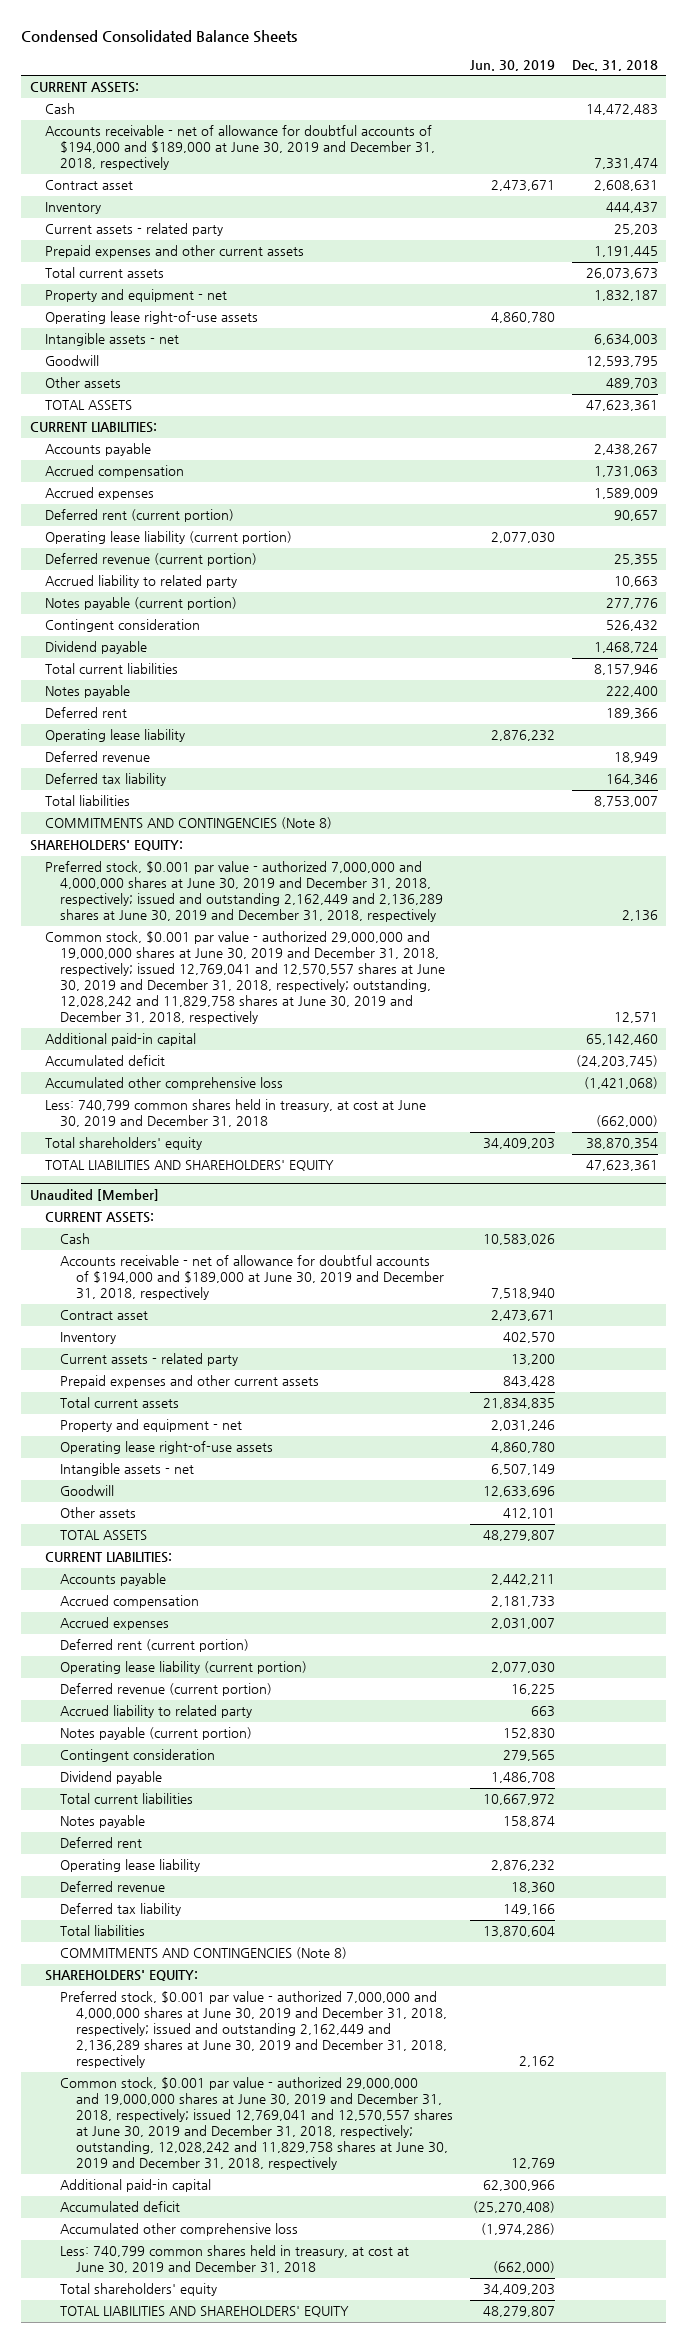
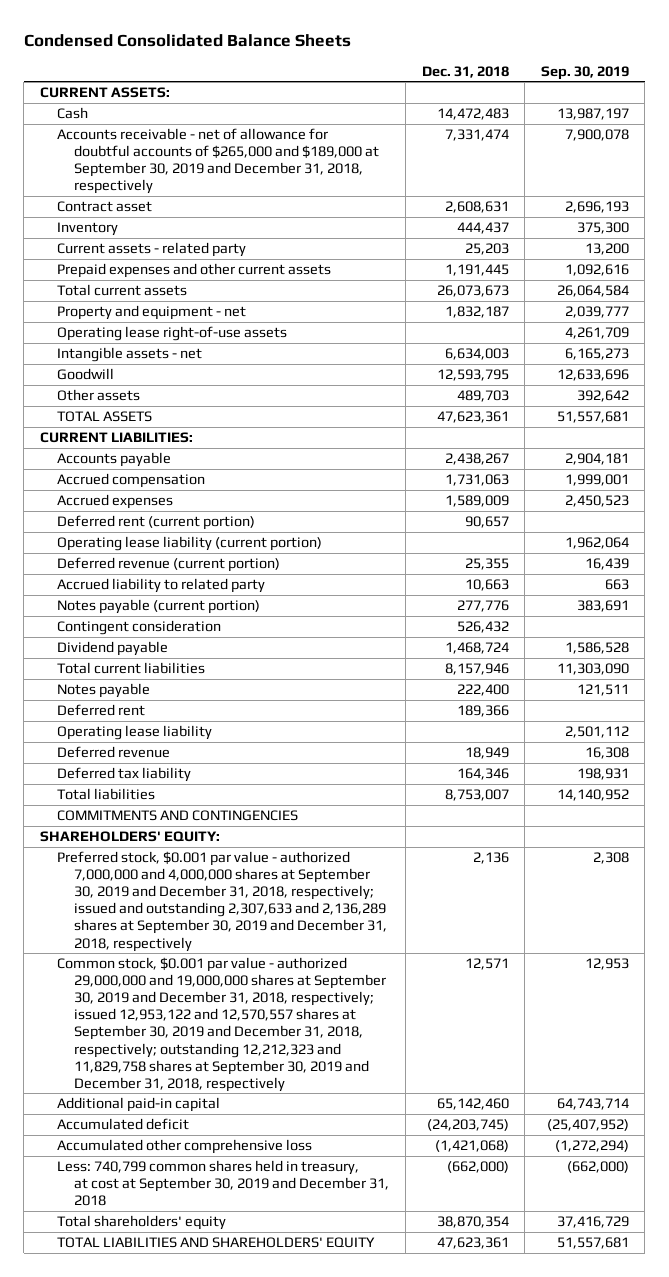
- | Jun. 30, 2019 | Dec. 31, 2018
+ | Dec. 31, 2018 | Sep. 30, 2019
- Accounts receivable - net of allowance for doubtful accounts of $194,000 and $189,000 at June 30, 2019 and December 31, 2018, respectively | | 7,331,474
+ Accounts receivable - net of allowance for doubtful accounts of $265,000 and $189,000 at September 30, 2019 and December 31, 2018, respectively | 7,331,474 | 7,900,078
- COMMITMENTS AND CONTINGENCIES (Note 8)
+ COMMITMENTS AND CONTINGENCIES
- Preferred stock, $0.001 par value - authorized 7,000,000 and 4,000,000 shares at June 30, 2019 and December 31, 2018, respectively; issued and outstanding 2,162,449 and 2,136,289 shares at June 30, 2019 and December 31, 2018, respectively | | 2,136
- Common stock, $0.001 par value - authorized 29,000,000 and 19,000,000 shares at June 30, 2019 and December 31, 2018, respectively; issued 12,769,041 and 12,570,557 shares at June 30, 2019 and December 31, 2018, respectively; outstanding, 12,028,242 and 11,829,758 shares at June 30, 2019 and December 31, 2018, respectively | | 12,571
+ Preferred stock, $0.001 par value - authorized 7,000,000 and 4,000,000 shares at September 30, 2019 and December 31, 2018, respectively; issued and outstanding 2,307,633 and 2,136,289 shares at September 30, 2019 and December 31, 2018, respectively | 2,136 | 2,308
+ Common stock, $0.001 par value - authorized 29,000,000 and 19,000,000 shares at September 30, 2019 and December 31, 2018, respectively; issued 12,953,122 and 12,570,557 shares at September 30, 2019 and December 31, 2018, respectively; outstanding 12,212,323 and 11,829,758 shares at September 30, 2019 and December 31, 2018, respectively | 12,571 | 12,953
- Less: 740,799 common shares held in treasury, at cost at June 30, 2019 and December 31, 2018 | | (662,000)
+ Less: 740,799 common shares held in treasury, at cost at September 30, 2019 and December 31, 2018 | (662,000) | (662,000)
- Unaudited [Member]
- CURRENT ASSETS:
- Cash | 10,583,026 |
- Accounts receivable - net of allowance for doubtful accounts of $194,000 and $189,000 at June 30, 2019 and December 31, 2018, respectively | 7,518,940 |
- Contract asset | 2,473,671 |
- Inventory | 402,570 |
- Current assets - related party | 13,200 |
- Prepaid expenses and other current assets | 843,428 |
- Total current assets | 21,834,835 |
- Property and equipment - net | 2,031,246 |
- Operating lease right-of-use assets | 4,860,780 |
- Intangible assets - net | 6,507,149 |
- Goodwill | 12,633,696 |
- Other assets | 412,101 |
- TOTAL ASSETS | 48,279,807 |
- CURRENT LIABILITIES:
- Accounts payable | 2,442,211 |
- Accrued compensation | 2,181,733 |
- Accrued expenses | 2,031,007 |
- Deferred rent (current portion)
- Operating lease liability (current portion) | 2,077,030 |
- Deferred revenue (current portion) | 16,225 |
- Accrued liability to related party | 663 |
- Notes payable (current portion) | 152,830 |
- Contingent consideration | 279,565 |
- Dividend payable | 1,486,708 |
- Total current liabilities | 10,667,972 |
- Notes payable | 158,874 |
- Deferred rent
- Operating lease liability | 2,876,232 |
- Deferred revenue | 18,360 |
- Deferred tax liability | 149,166 |
- Total liabilities | 13,870,604 |
- COMMITMENTS AND CONTINGENCIES (Note 8)
- SHAREHOLDERS' EQUITY:
- Preferred stock, $0.001 par value - authorized 7,000,000 and 4,000,000 shares at June 30, 2019 and December 31, 2018, respectively; issued and outstanding 2,162,449 and 2,136,289 shares at June 30, 2019 and December 31, 2018, respectively | 2,162 |
- Common stock, $0.001 par value - authorized 29,000,000 and 19,000,000 shares at June 30, 2019 and December 31, 2018, respectively; issued 12,769,041 and 12,570,557 shares at June 30, 2019 and December 31, 2018, respectively; outstanding, 12,028,242 and 11,829,758 shares at June 30, 2019 and December 31, 2018, respectively | 12,769 |
- Additional paid-in capital | 62,300,966 |
- Accumulated deficit | (25,270,408) |
- Accumulated other comprehensive loss | (1,974,286) |
- Less: 740,799 common shares held in treasury, at cost at June 30, 2019 and December 31, 2018 | (662,000) |
- Total shareholders' equity | 34,409,203 |
- TOTAL LIABILITIES AND SHAREHOLDERS' EQUITY | 48,279,807 |

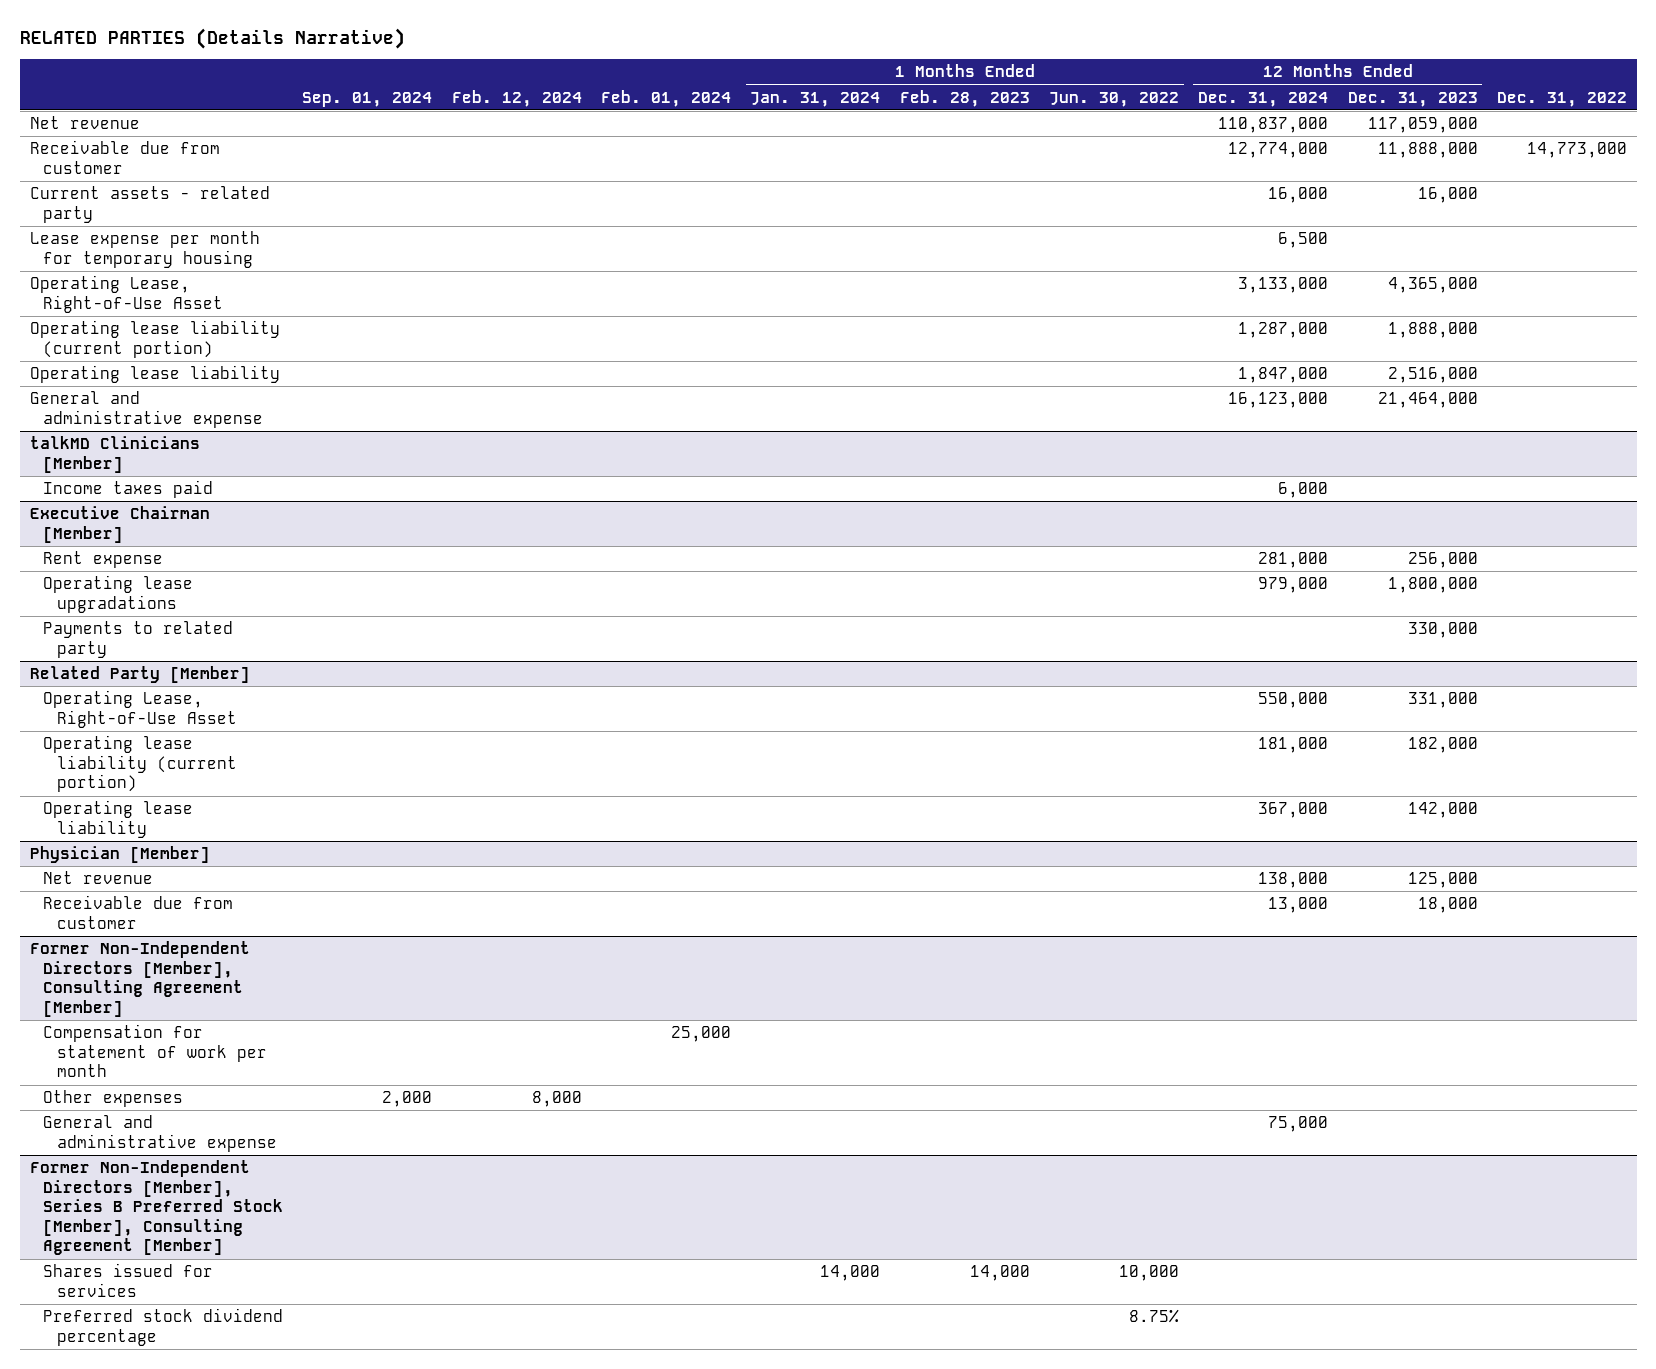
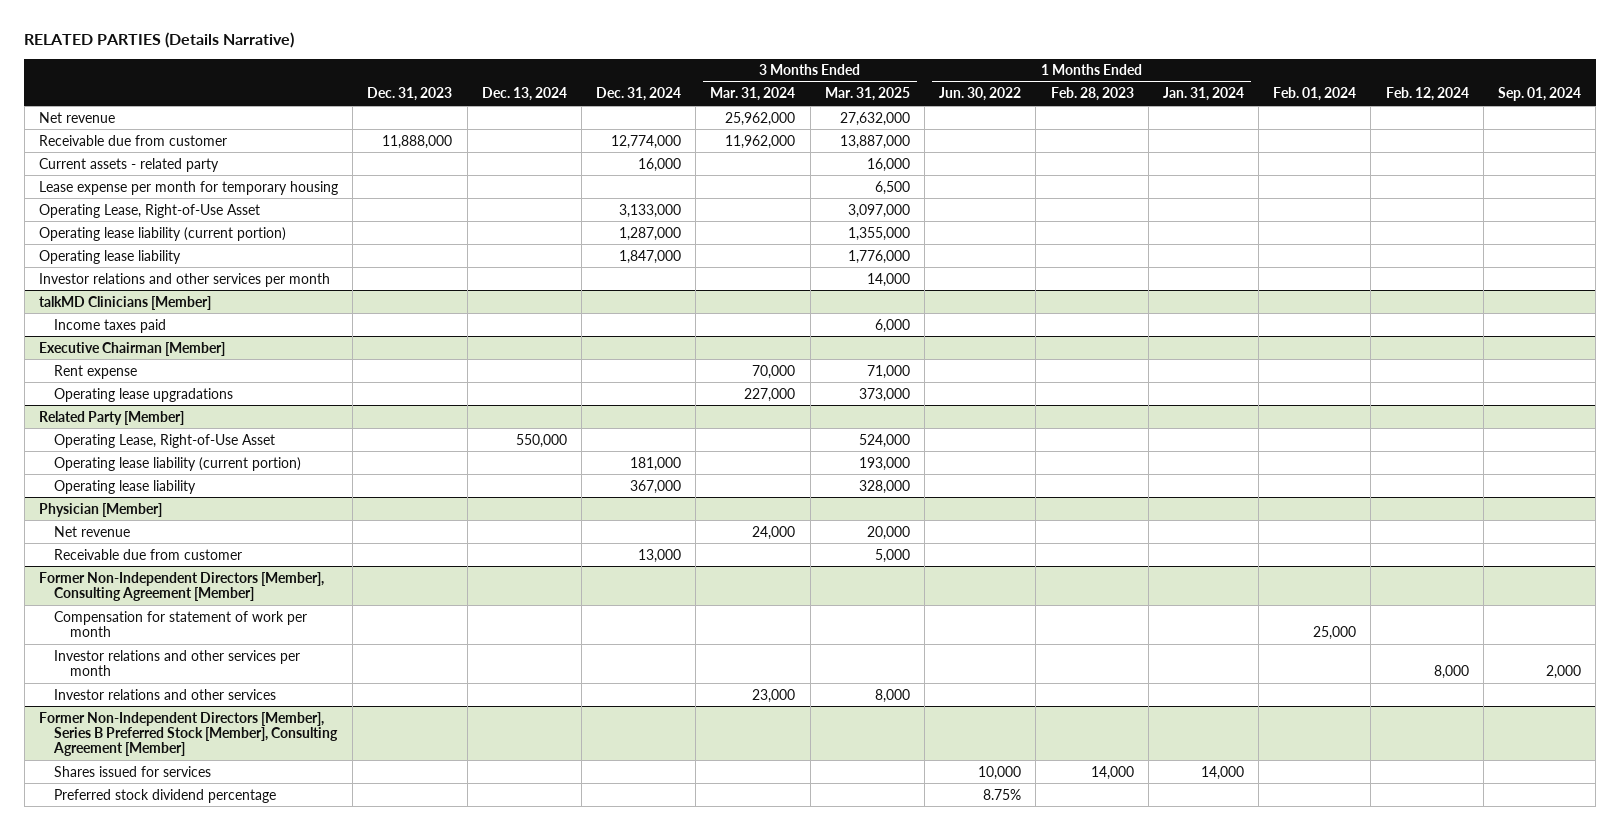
- | Sep. 01, 2024 | Feb. 12, 2024 | Feb. 01, 2024 | 1 Months Ended Jan. 31, 2024 | 1 Months Ended Feb. 28, 2023 | 1 Months Ended Jun. 30, 2022 | 12 Months Ended Dec. 31, 2024 | 12 Months Ended Dec. 31, 2023 | Dec. 31, 2022
+ | Dec. 31, 2023 | Dec. 13, 2024 | Dec. 31, 2024 | 3 Months Ended Mar. 31, 2024 | 3 Months Ended Mar. 31, 2025 | 1 Months Ended Jun. 30, 2022 | 1 Months Ended Feb. 28, 2023 | 1 Months Ended Jan. 31, 2024 | Feb. 01, 2024 | Feb. 12, 2024 | Sep. 01, 2024
- General and administrative expense | | | | | | | 16,123,000 | 21,464,000 |
+ Investor relations and other services per month | | | | | 14,000 | | | | | |
@ Executive Chairman [Member]
- Payments to related party | | | | | | | | 330,000 |
@ Former Non-Independent Directors [Member], Consulting Agreement [Member]
- Other expenses | 2,000 | 8,000 | | | | | | |
- General and administrative expense | | | | | | | 75,000 | |
+ Investor relations and other services per month | | | | | | | | | | 8,000 | 2,000
+ Investor relations and other services | | | | 23,000 | 8,000 | | | | | |

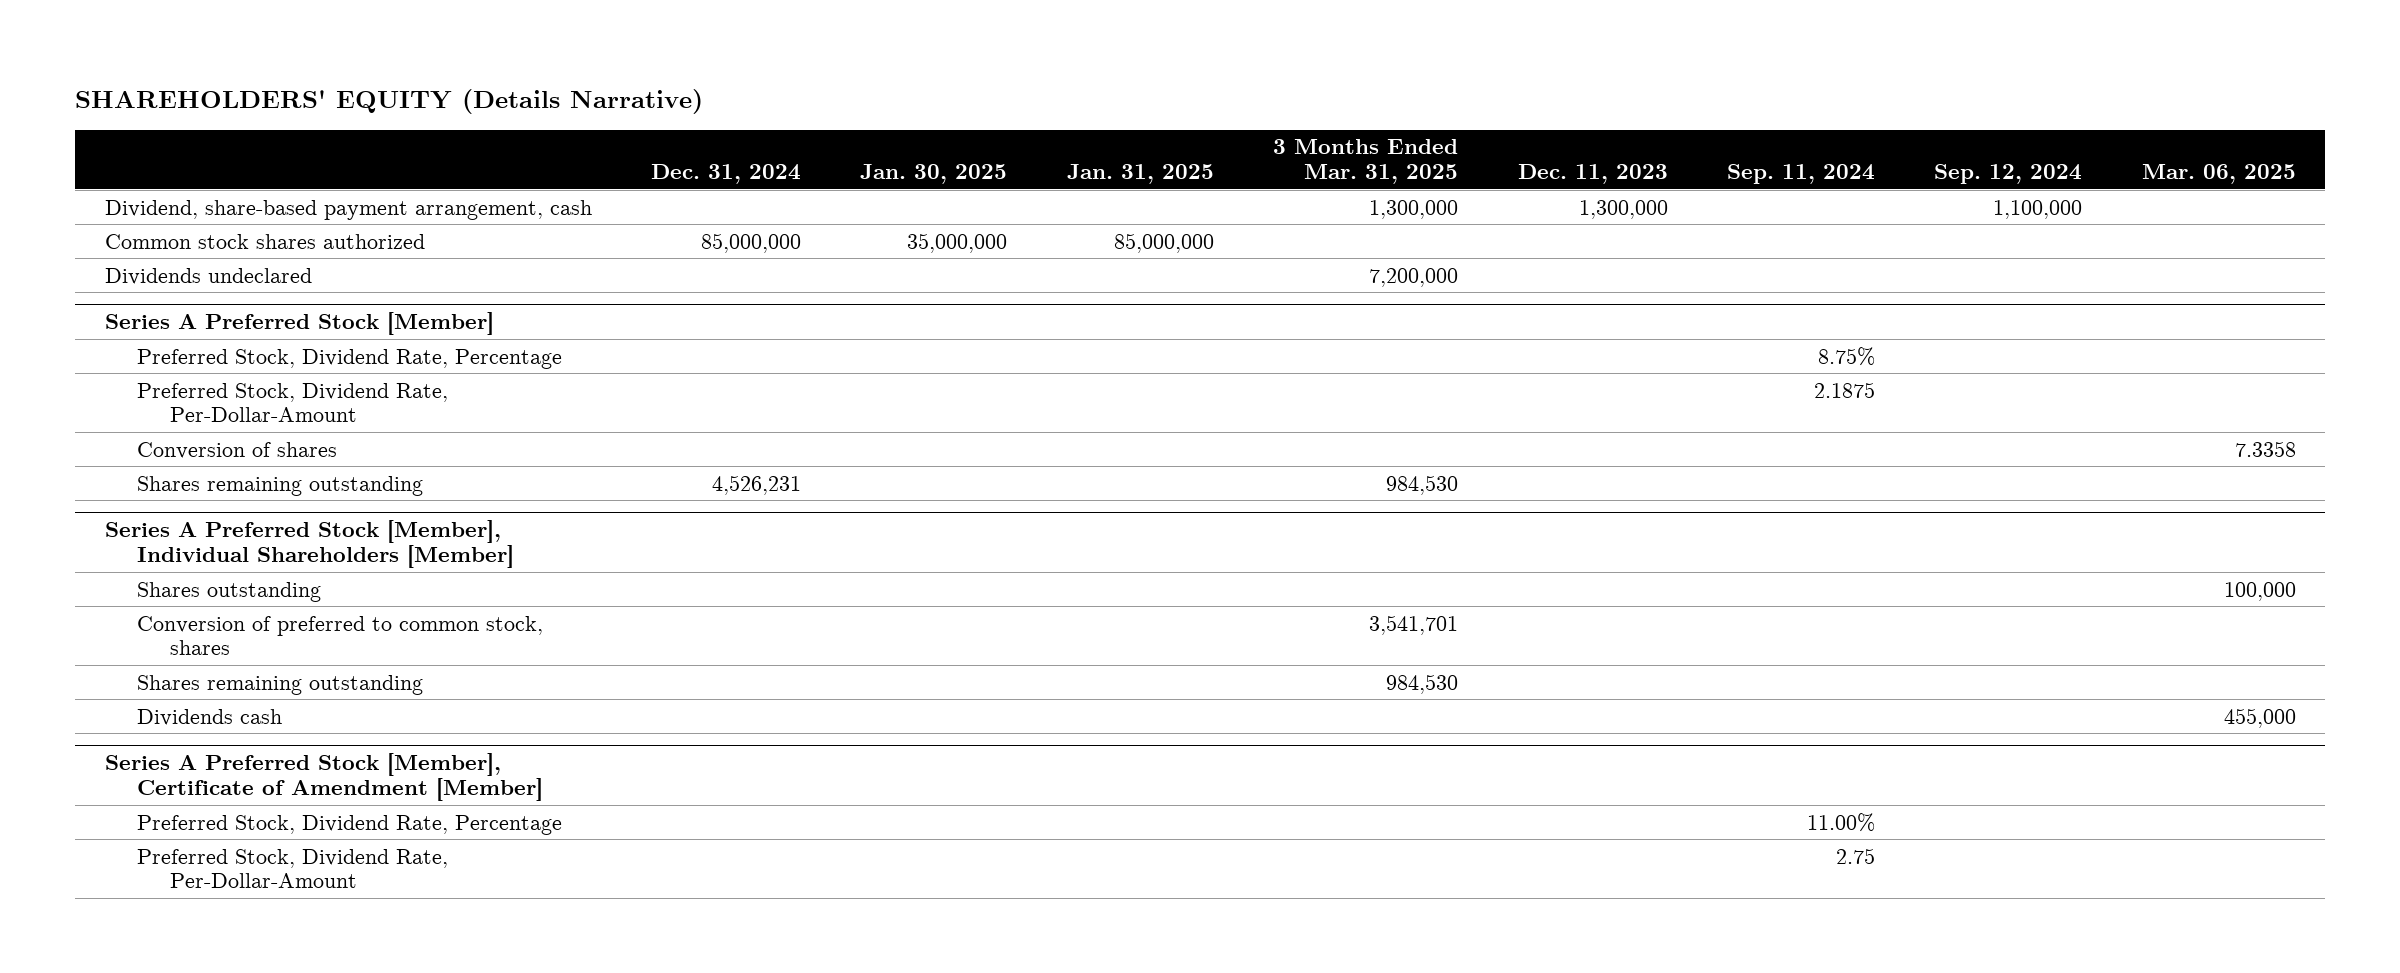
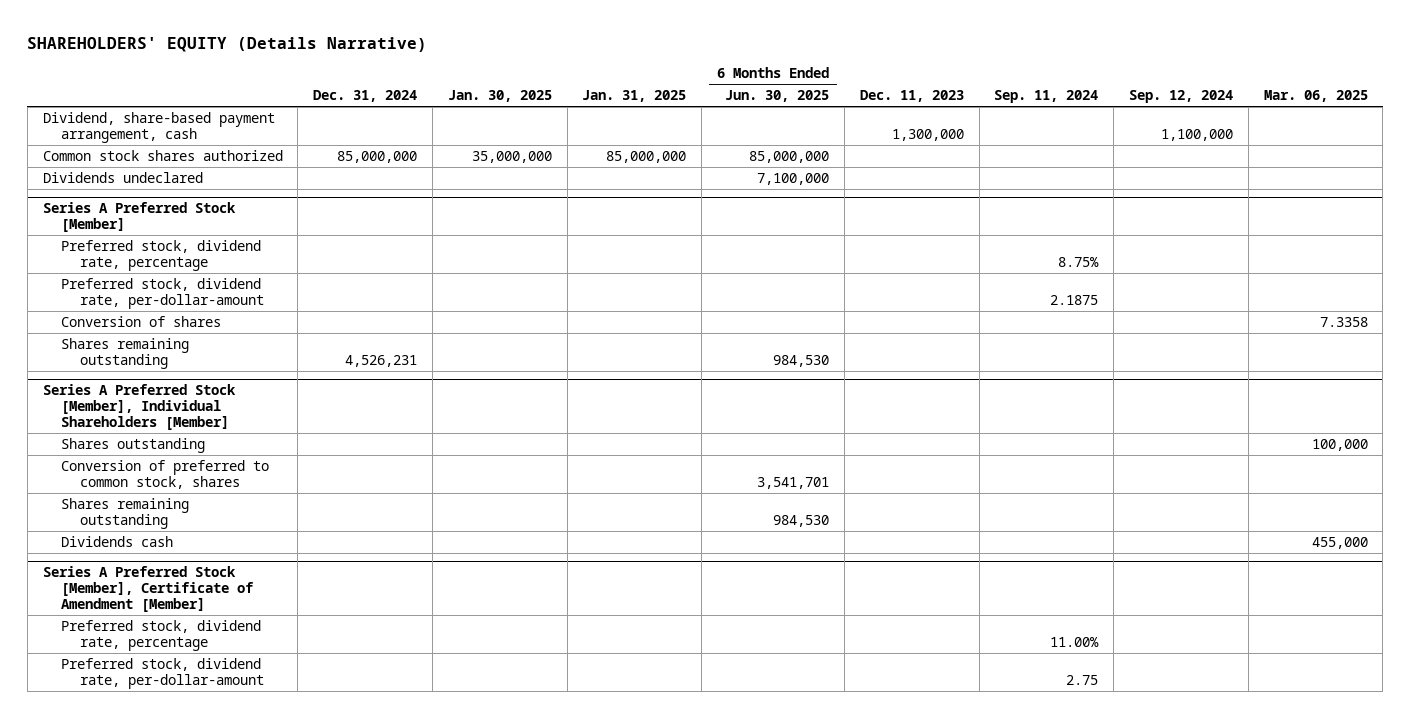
- | Dec. 31, 2024 | Jan. 30, 2025 | Jan. 31, 2025 | 3 Months Ended Mar. 31, 2025 | Dec. 11, 2023 | Sep. 11, 2024 | Sep. 12, 2024 | Mar. 06, 2025
+ | Dec. 31, 2024 | Jan. 30, 2025 | Jan. 31, 2025 | 6 Months Ended Jun. 30, 2025 | Dec. 11, 2023 | Sep. 11, 2024 | Sep. 12, 2024 | Mar. 06, 2025
@ Series A Preferred Stock [Member]
- Preferred Stock, Dividend Rate, Percentage | | | | | | 8.75% | |
- Preferred Stock, Dividend Rate, Per-Dollar-Amount | | | | | | 2.1875 | |
+ Preferred stock, dividend rate, percentage | | | | | | 8.75% | |
+ Preferred stock, dividend rate, per-dollar-amount | | | | | | 2.1875 | |
@ Series A Preferred Stock [Member], Certificate of Amendment [Member]
- Preferred Stock, Dividend Rate, Percentage | | | | | | 11.00% | |
- Preferred Stock, Dividend Rate, Per-Dollar-Amount | | | | | | 2.75 | |
+ Preferred stock, dividend rate, percentage | | | | | | 11.00% | |
+ Preferred stock, dividend rate, per-dollar-amount | | | | | | 2.75 | |

